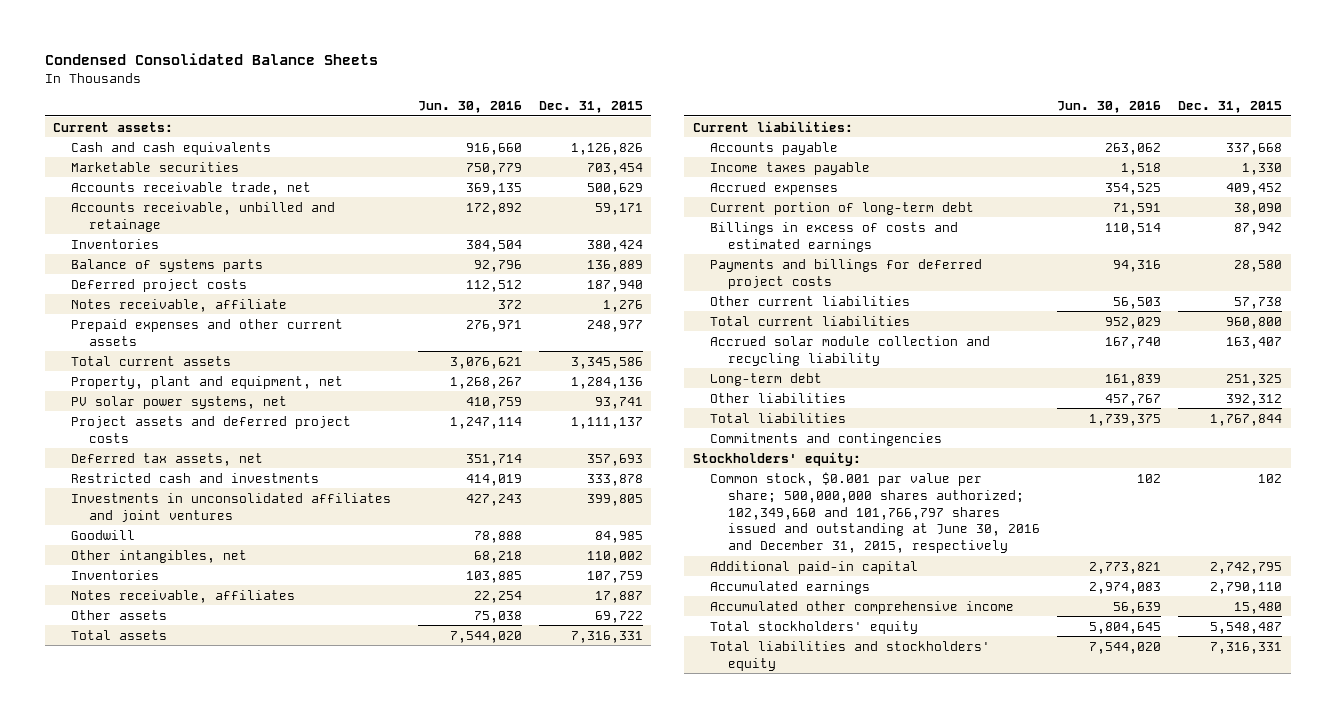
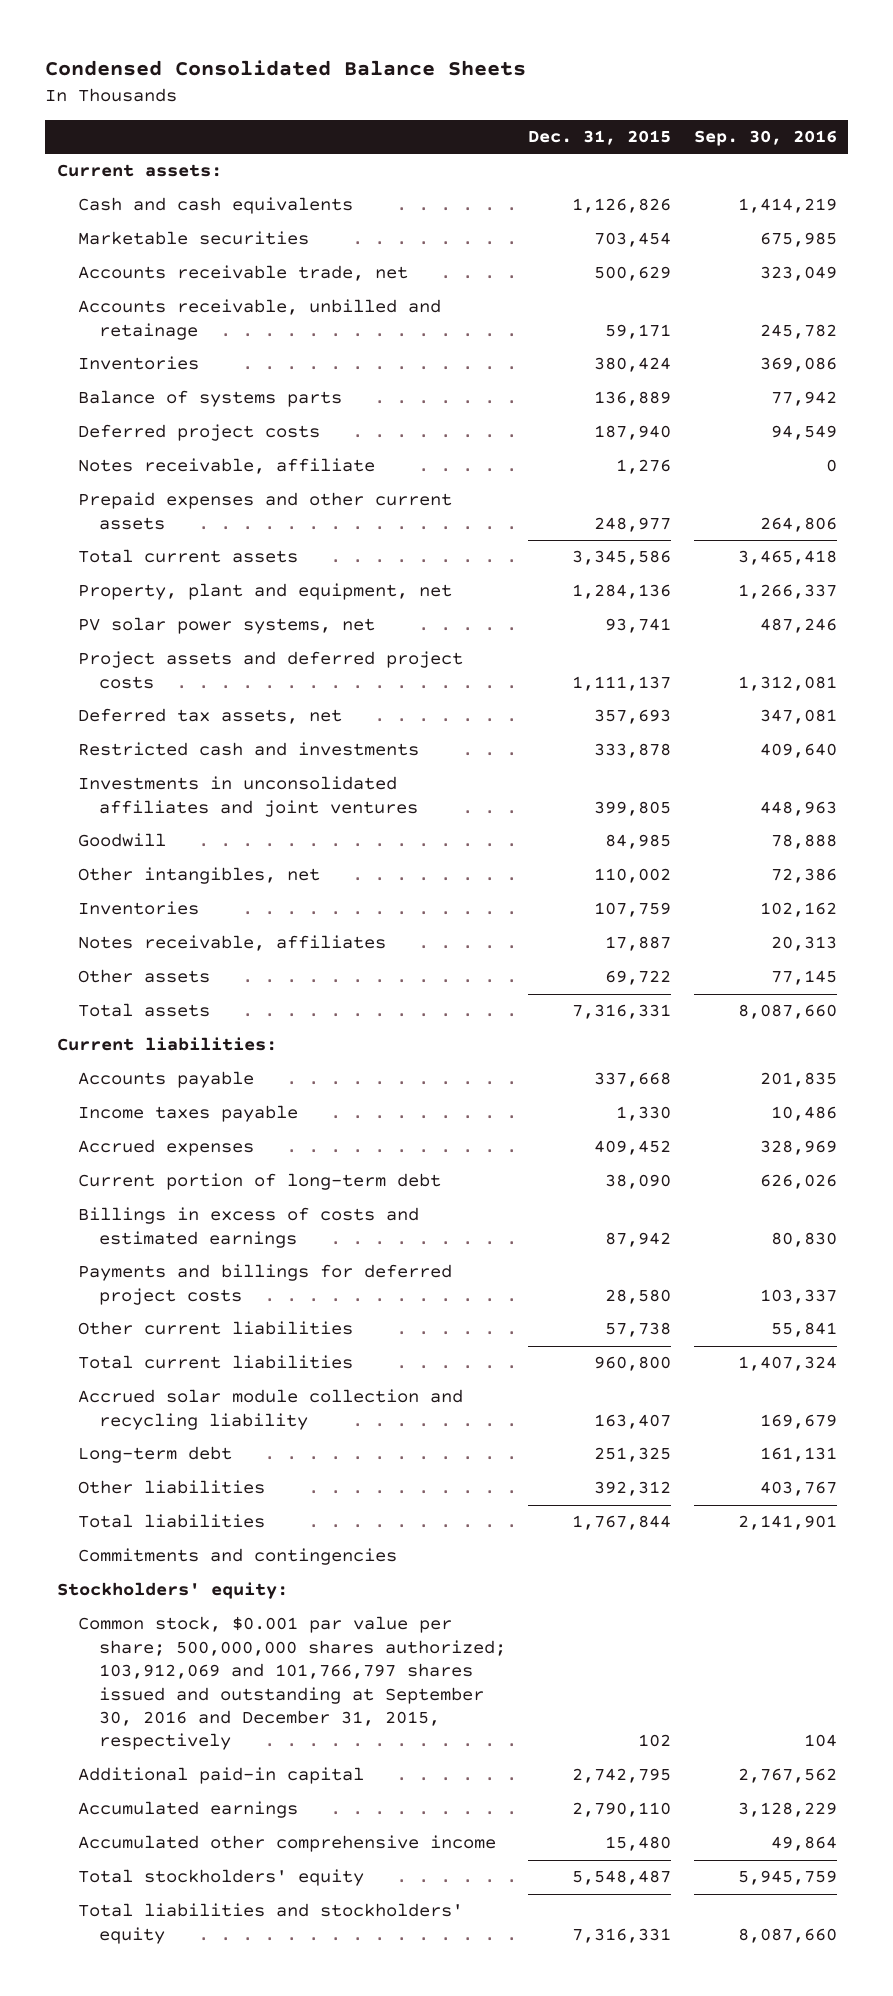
- | Jun. 30, 2016 | Dec. 31, 2015
+ | Dec. 31, 2015 | Sep. 30, 2016
- Common stock, $0.001 par value per share; 500,000,000 shares authorized; 102,349,660 and 101,766,797 shares issued and outstanding at June 30, 2016 and December 31, 2015, respectively | 102 | 102
+ Common stock, $0.001 par value per share; 500,000,000 shares authorized; 103,912,069 and 101,766,797 shares issued and outstanding at September 30, 2016 and December 31, 2015, respectively | 102 | 104

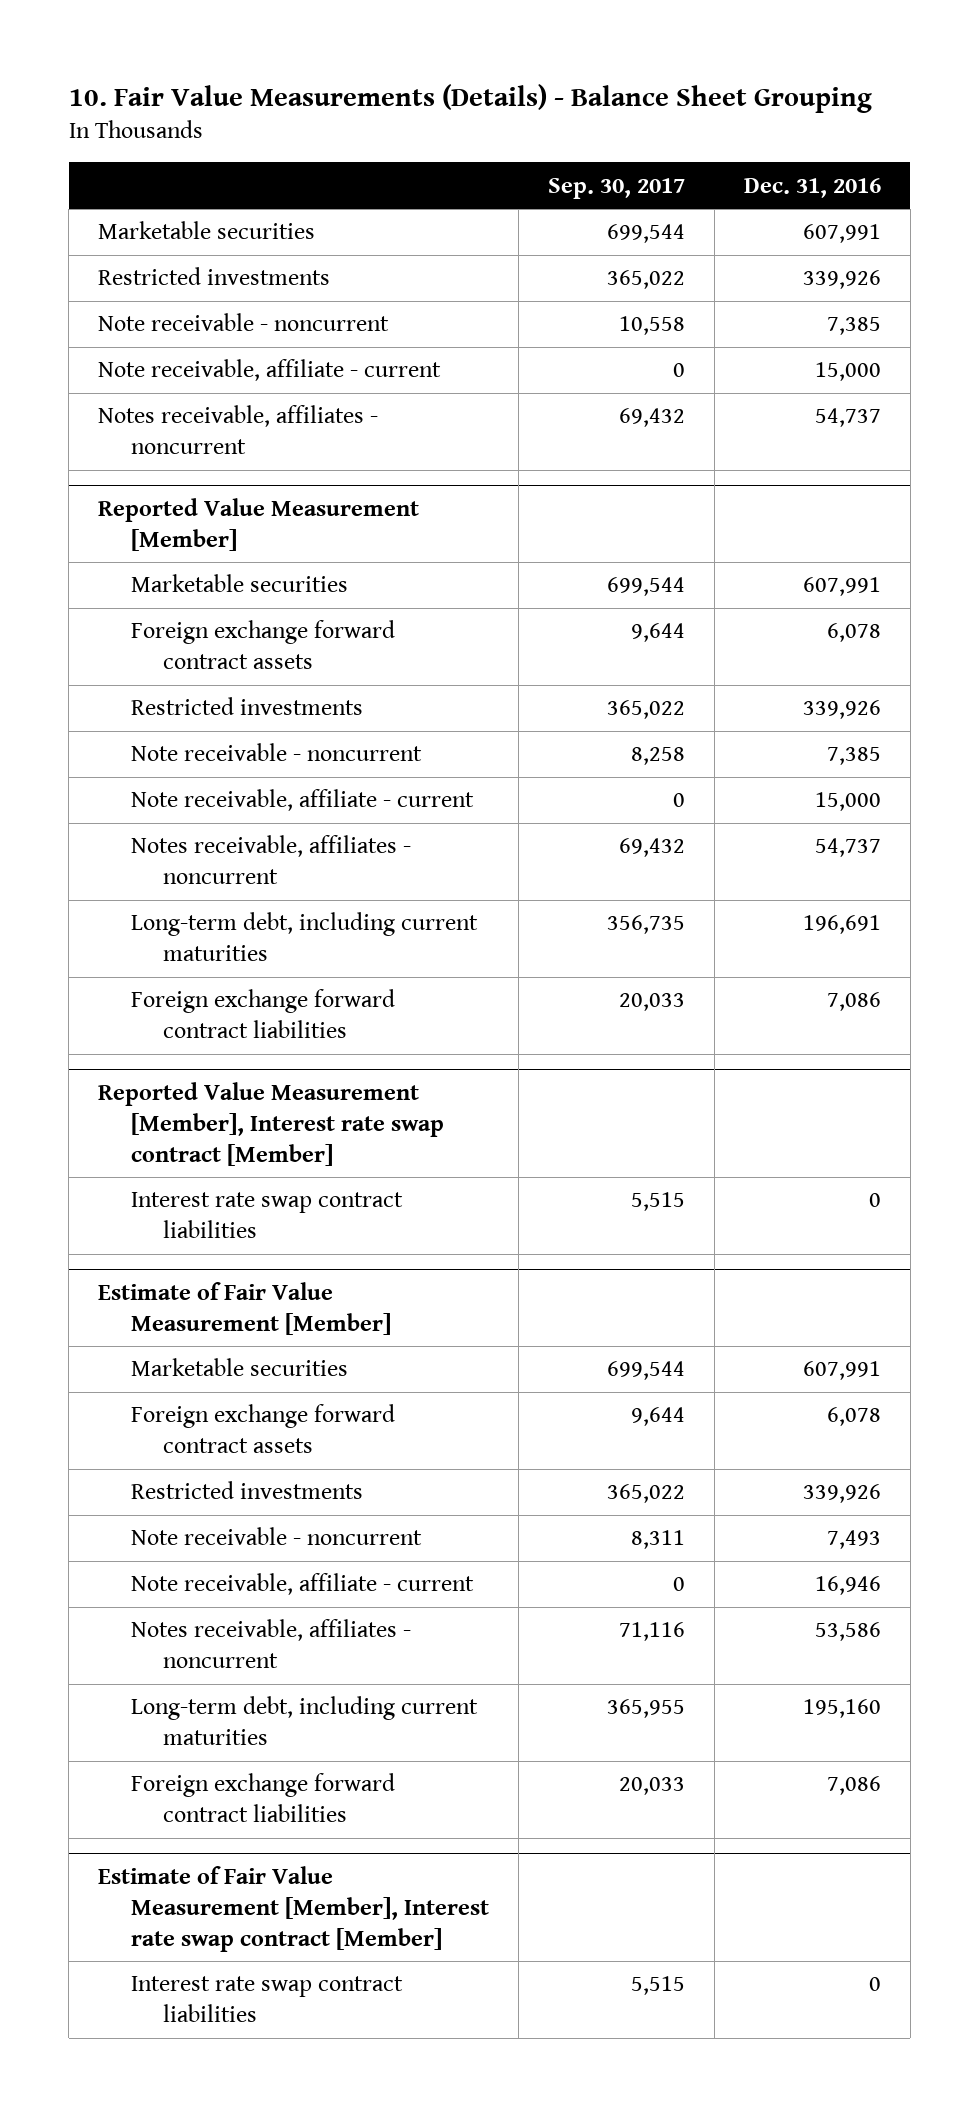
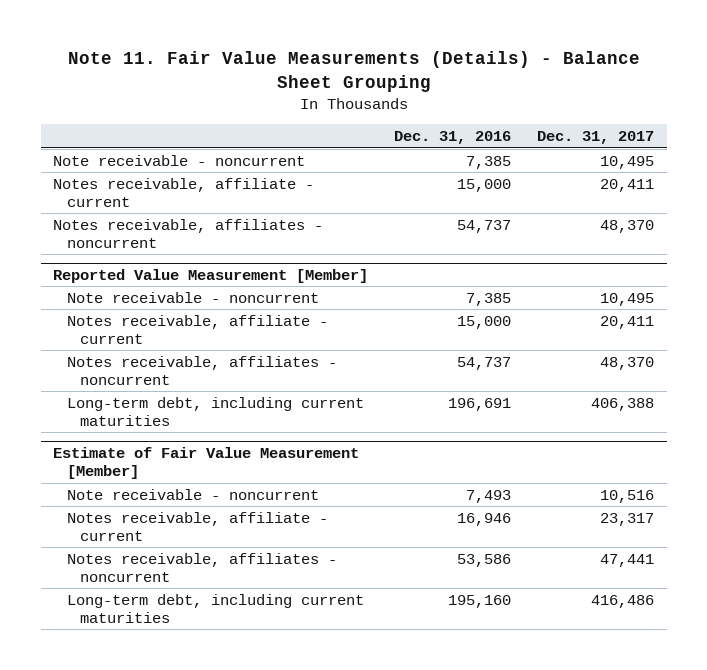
- 10. Fair Value Measurements (Details) - Balance Sheet Grouping
+ Note 11. Fair Value Measurements (Details) - Balance Sheet Grouping
- | Sep. 30, 2017 | Dec. 31, 2016
+ | Dec. 31, 2016 | Dec. 31, 2017
- Marketable securities | 699,544 | 607,991
- Restricted investments | 365,022 | 339,926
- Note receivable, affiliate - current | 0 | 15,000
+ Notes receivable, affiliate - current | 15,000 | 20,411
@ Reported Value Measurement [Member]
- Marketable securities | 699,544 | 607,991
- Foreign exchange forward contract assets | 9,644 | 6,078
- Restricted investments | 365,022 | 339,926
- Note receivable, affiliate - current | 0 | 15,000
+ Notes receivable, affiliate - current | 15,000 | 20,411
- Foreign exchange forward contract liabilities | 20,033 | 7,086
- Reported Value Measurement [Member], Interest rate swap contract [Member]
- Interest rate swap contract liabilities | 5,515 | 0
@ Estimate of Fair Value Measurement [Member]
- Marketable securities | 699,544 | 607,991
- Foreign exchange forward contract assets | 9,644 | 6,078
- Restricted investments | 365,022 | 339,926
- Note receivable, affiliate - current | 0 | 16,946
+ Notes receivable, affiliate - current | 16,946 | 23,317
- Foreign exchange forward contract liabilities | 20,033 | 7,086
- Estimate of Fair Value Measurement [Member], Interest rate swap contract [Member]
- Interest rate swap contract liabilities | 5,515 | 0

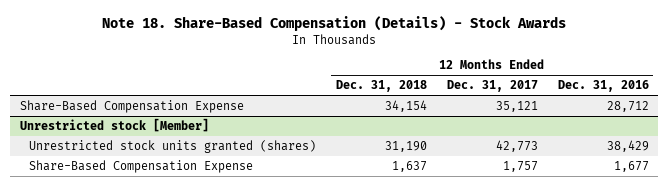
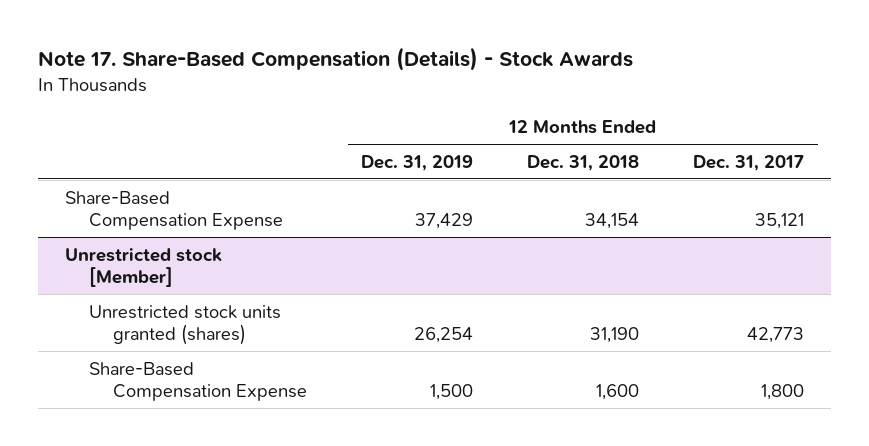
- Note 18. Share-Based Compensation (Details) - Stock Awards
+ Note 17. Share-Based Compensation (Details) - Stock Awards
- | 12 Months Ended Dec. 31, 2018 | 12 Months Ended Dec. 31, 2017 | 12 Months Ended Dec. 31, 2016
+ | 12 Months Ended Dec. 31, 2019 | 12 Months Ended Dec. 31, 2018 | 12 Months Ended Dec. 31, 2017
@ Unrestricted stock [Member]
- Share-Based Compensation Expense | 1,637 | 1,757 | 1,677
+ Share-Based Compensation Expense | 1,500 | 1,600 | 1,800

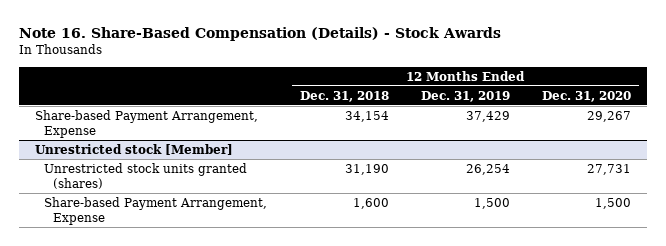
- Note 17. Share-Based Compensation (Details) - Stock Awards
+ Note 16. Share-Based Compensation (Details) - Stock Awards
- | 12 Months Ended Dec. 31, 2019 | 12 Months Ended Dec. 31, 2018 | 12 Months Ended Dec. 31, 2017
+ | 12 Months Ended Dec. 31, 2018 | 12 Months Ended Dec. 31, 2019 | 12 Months Ended Dec. 31, 2020
- Share-Based Compensation Expense | 37,429 | 34,154 | 35,121
+ Share-based Payment Arrangement, Expense | 34,154 | 37,429 | 29,267
@ Unrestricted stock [Member]
- Share-Based Compensation Expense | 1,500 | 1,600 | 1,800
+ Share-based Payment Arrangement, Expense | 1,600 | 1,500 | 1,500

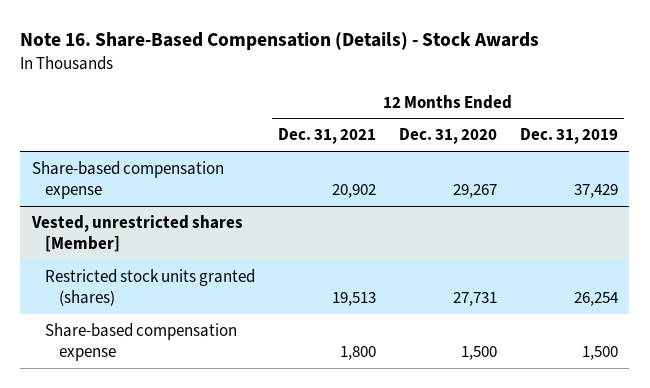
- | 12 Months Ended Dec. 31, 2018 | 12 Months Ended Dec. 31, 2019 | 12 Months Ended Dec. 31, 2020
+ | 12 Months Ended Dec. 31, 2021 | 12 Months Ended Dec. 31, 2020 | 12 Months Ended Dec. 31, 2019
- Share-based Payment Arrangement, Expense | 34,154 | 37,429 | 29,267
- Unrestricted stock [Member]
- Unrestricted stock units granted (shares) | 31,190 | 26,254 | 27,731
- Share-based Payment Arrangement, Expense | 1,600 | 1,500 | 1,500
+ Share-based compensation expense | 20,902 | 29,267 | 37,429
+ Vested, unrestricted shares [Member]
+ Restricted stock units granted (shares) | 19,513 | 27,731 | 26,254
+ Share-based compensation expense | 1,800 | 1,500 | 1,500

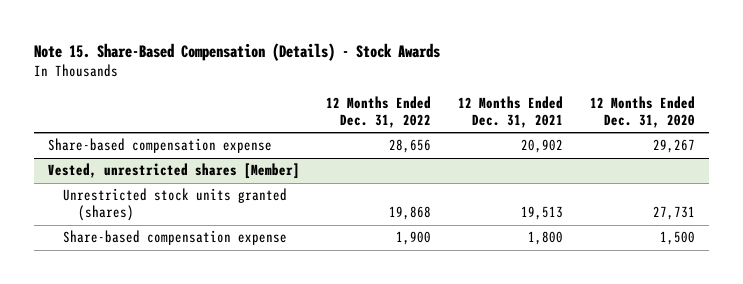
- Note 16. Share-Based Compensation (Details) - Stock Awards
+ Note 15. Share-Based Compensation (Details) - Stock Awards
- | 12 Months Ended Dec. 31, 2021 | 12 Months Ended Dec. 31, 2020 | 12 Months Ended Dec. 31, 2019
+ | 12 Months Ended Dec. 31, 2022 | 12 Months Ended Dec. 31, 2021 | 12 Months Ended Dec. 31, 2020
@ Vested, unrestricted shares [Member]
- Restricted stock units granted (shares) | 19,513 | 27,731 | 26,254
+ Unrestricted stock units granted (shares) | 19,868 | 19,513 | 27,731

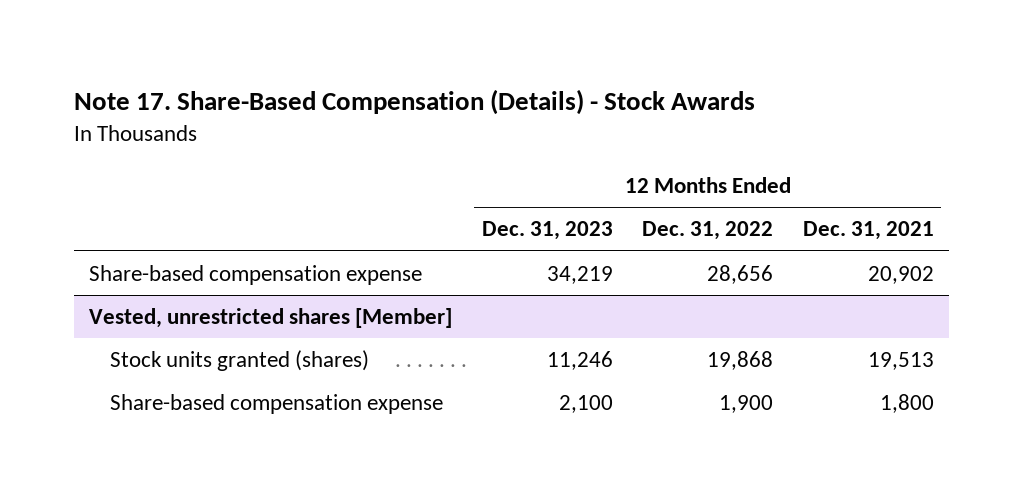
- Note 15. Share-Based Compensation (Details) - Stock Awards
+ Note 17. Share-Based Compensation (Details) - Stock Awards
- | 12 Months Ended Dec. 31, 2022 | 12 Months Ended Dec. 31, 2021 | 12 Months Ended Dec. 31, 2020
+ | 12 Months Ended Dec. 31, 2023 | 12 Months Ended Dec. 31, 2022 | 12 Months Ended Dec. 31, 2021
@ Vested, unrestricted shares [Member]
- Unrestricted stock units granted (shares) | 19,868 | 19,513 | 27,731
+ Stock units granted (shares) | 11,246 | 19,868 | 19,513

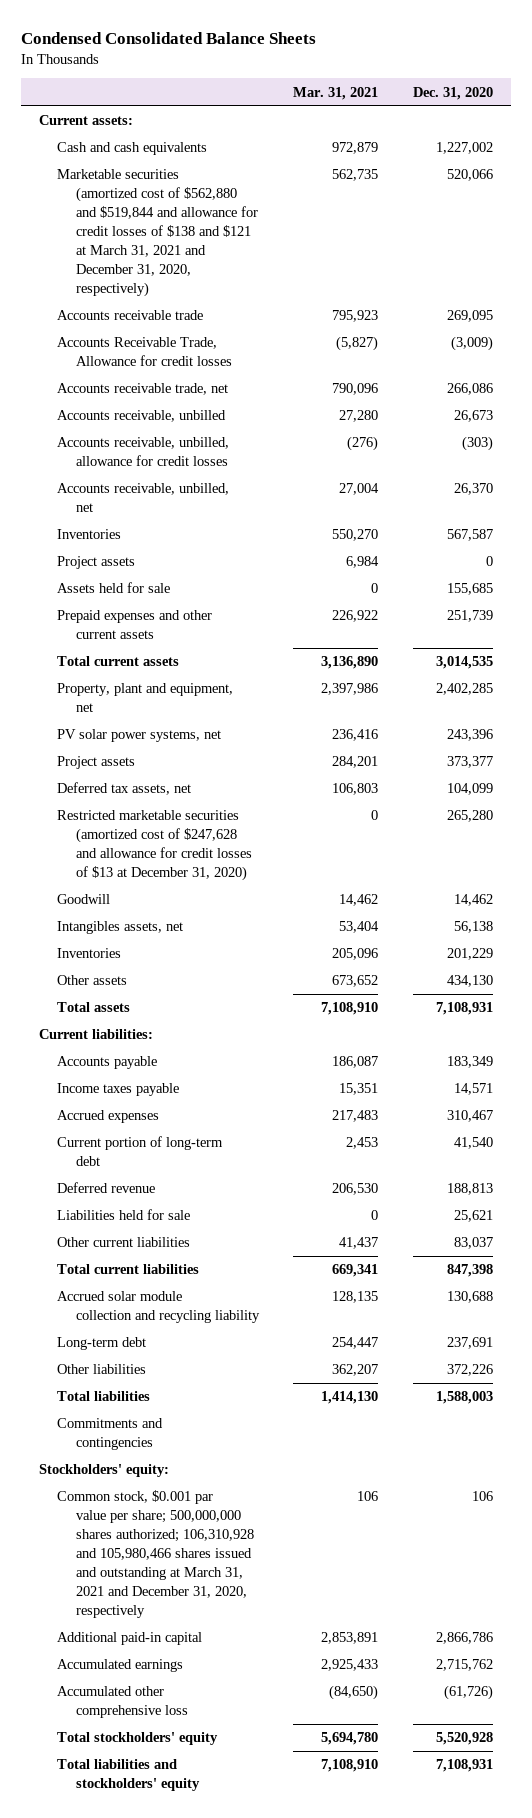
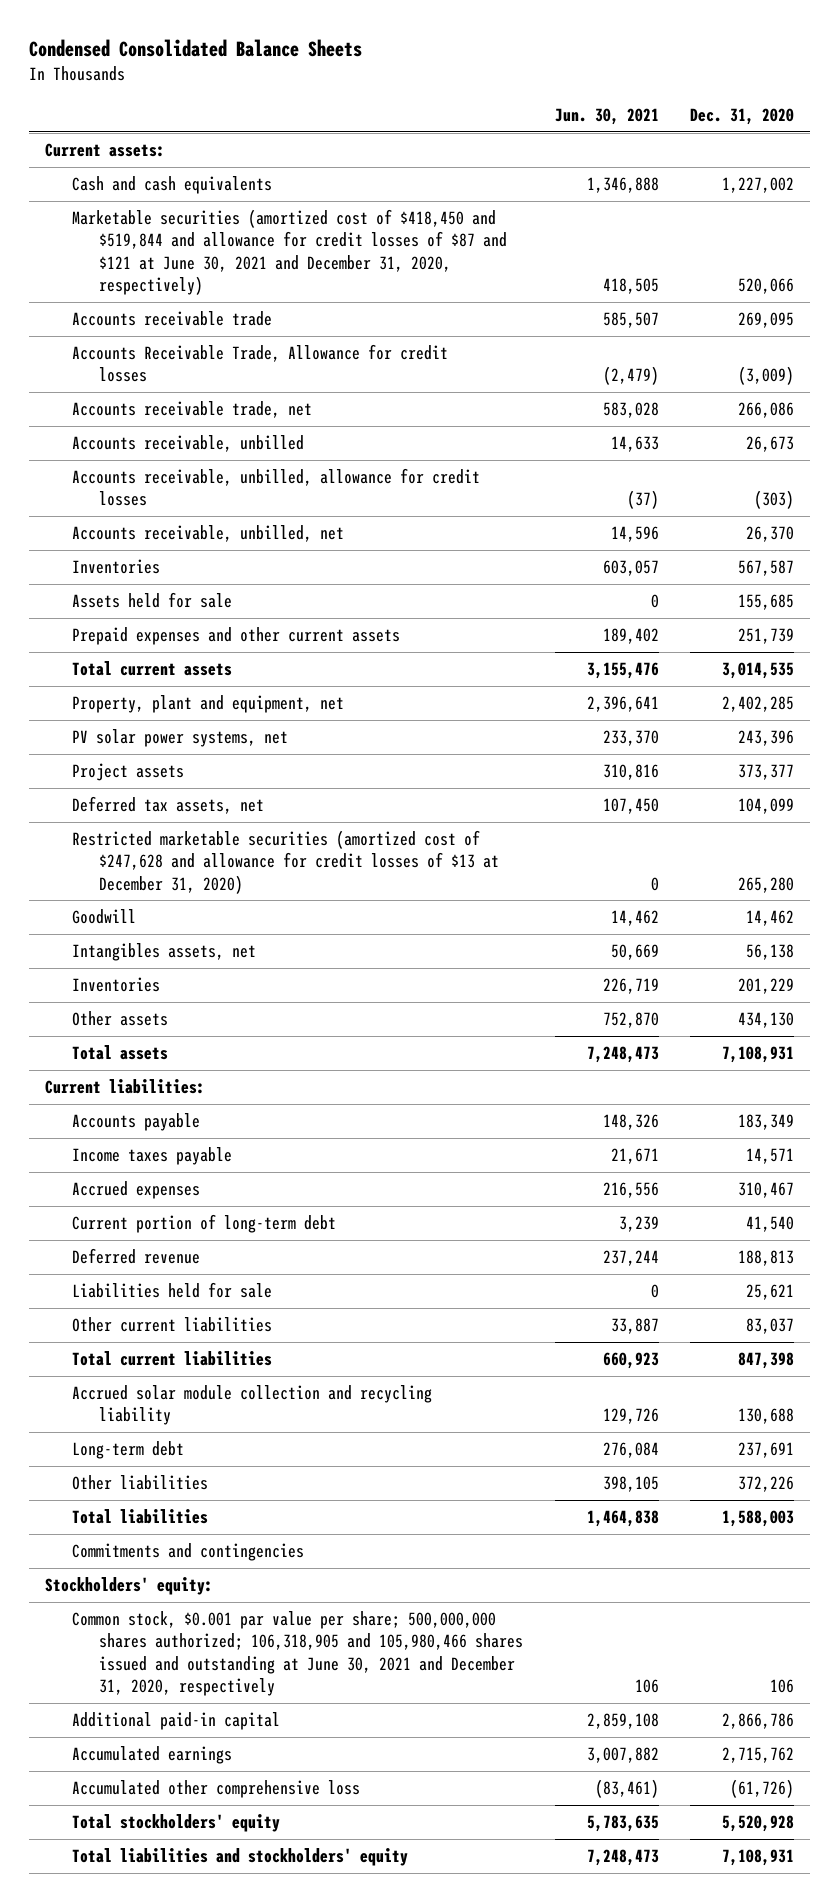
- | Mar. 31, 2021 | Dec. 31, 2020
+ | Jun. 30, 2021 | Dec. 31, 2020
- Marketable securities (amortized cost of $562,880 and $519,844 and allowance for credit losses of $138 and $121 at March 31, 2021 and December 31, 2020, respectively) | 562,735 | 520,066
+ Marketable securities (amortized cost of $418,450 and $519,844 and allowance for credit losses of $87 and $121 at June 30, 2021 and December 31, 2020, respectively) | 418,505 | 520,066
- Project assets | 6,984 | 0
- Common stock, $0.001 par value per share; 500,000,000 shares authorized; 106,310,928 and 105,980,466 shares issued and outstanding at March 31, 2021 and December 31, 2020, respectively | 106 | 106
+ Common stock, $0.001 par value per share; 500,000,000 shares authorized; 106,318,905 and 105,980,466 shares issued and outstanding at June 30, 2021 and December 31, 2020, respectively | 106 | 106

